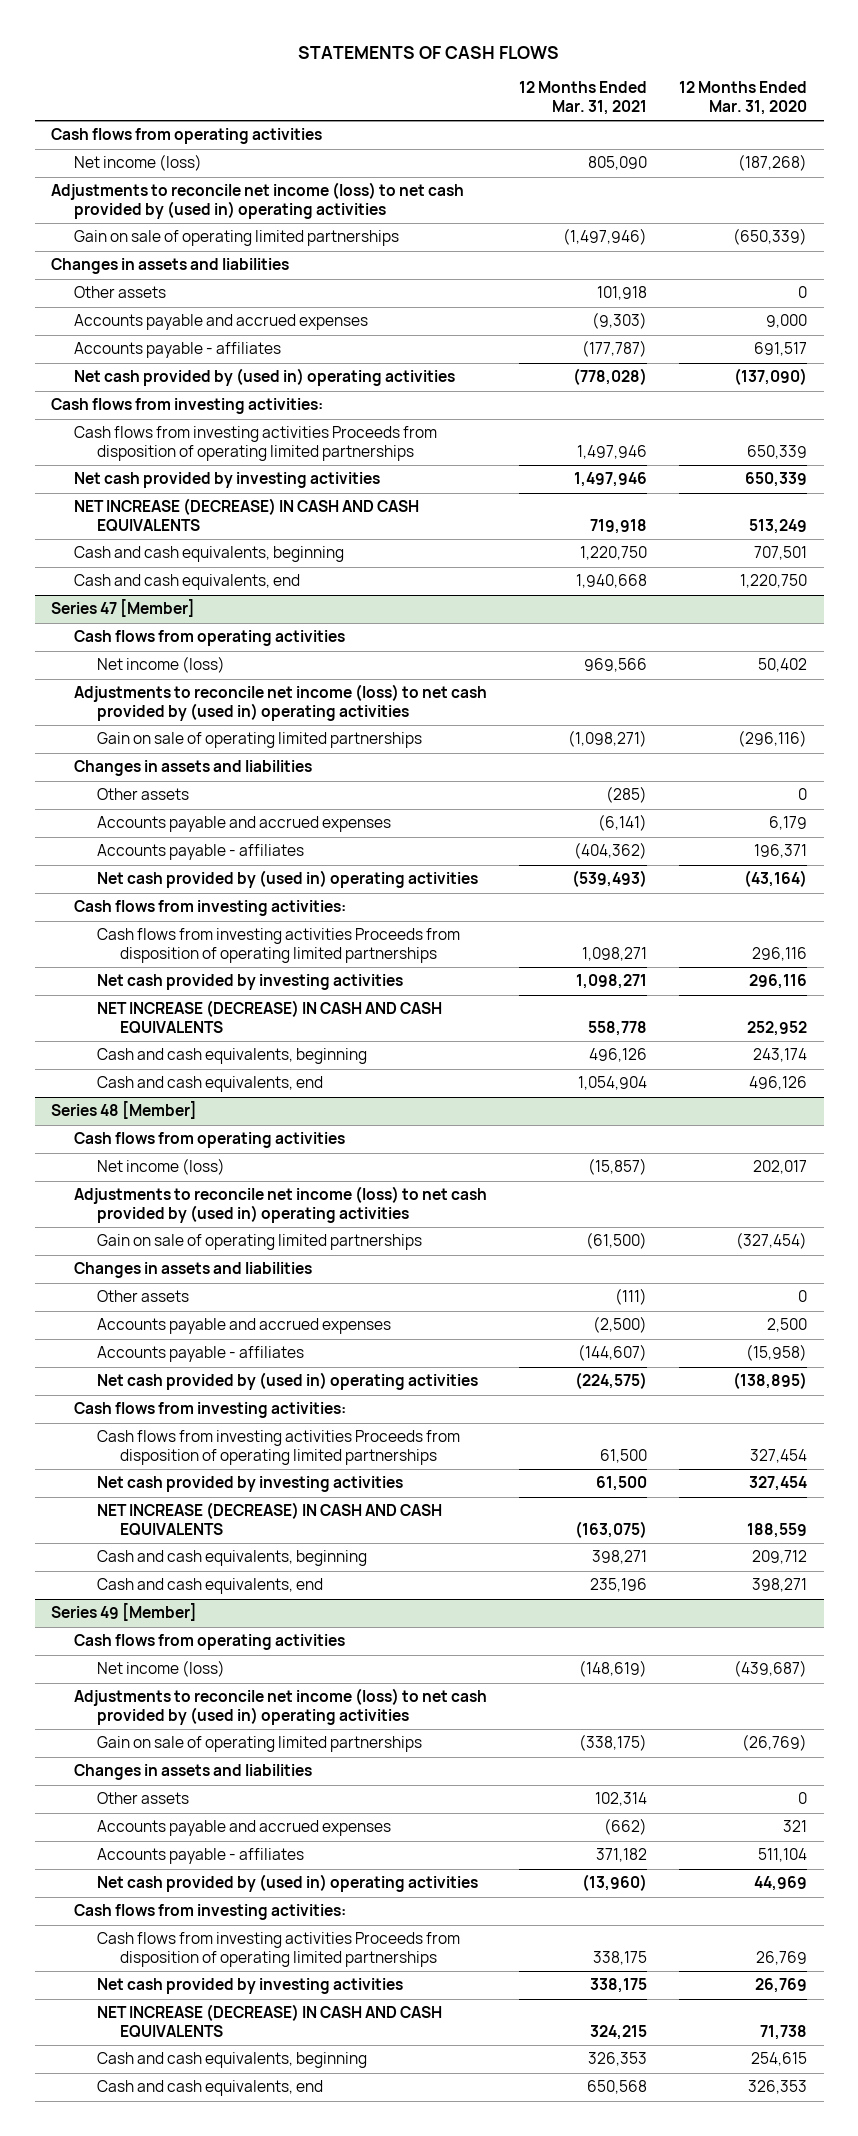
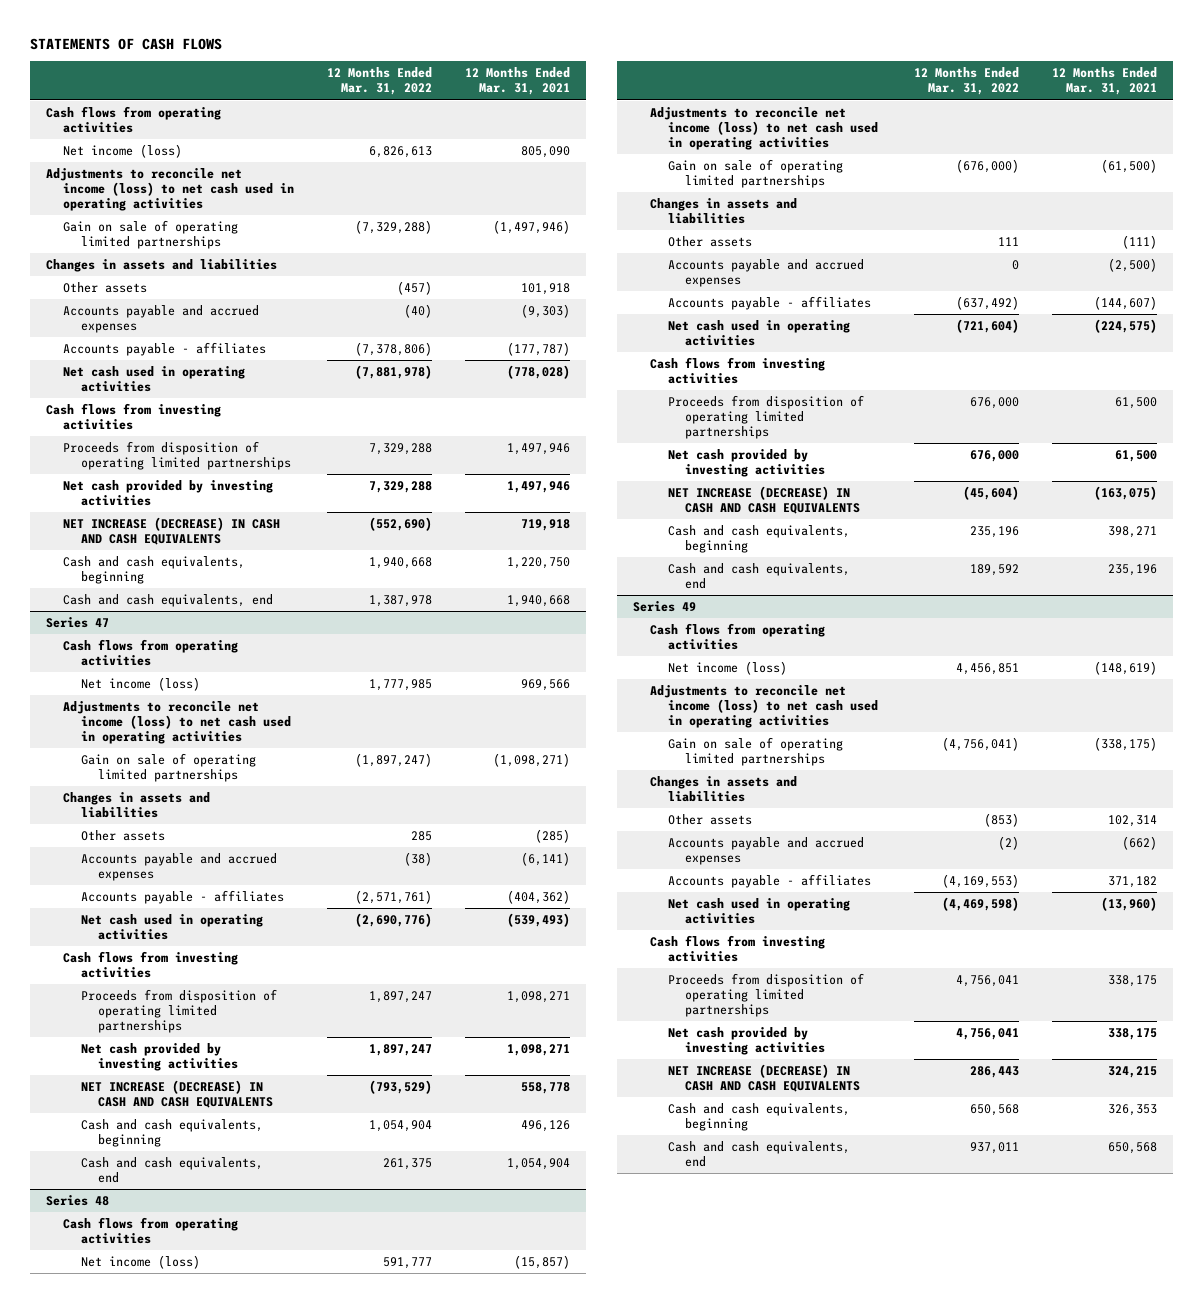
- | 12 Months Ended Mar. 31, 2021 | 12 Months Ended Mar. 31, 2020
+ | 12 Months Ended Mar. 31, 2022 | 12 Months Ended Mar. 31, 2021
- Adjustments to reconcile net income (loss) to net cash provided by (used in) operating activities
+ Adjustments to reconcile net income (loss) to net cash used in operating activities
- Net cash provided by (used in) operating activities | (778,028) | (137,090)
- Cash flows from investing activities:
- Cash flows from investing activities Proceeds from disposition of operating limited partnerships | 1,497,946 | 650,339
+ Net cash used in operating activities | (7,881,978) | (778,028)
+ Cash flows from investing activities
+ Proceeds from disposition of operating limited partnerships | 7,329,288 | 1,497,946
- Series 47 [Member]
+ Series 47
- Adjustments to reconcile net income (loss) to net cash provided by (used in) operating activities
+ Adjustments to reconcile net income (loss) to net cash used in operating activities
- Net cash provided by (used in) operating activities | (539,493) | (43,164)
- Cash flows from investing activities:
- Cash flows from investing activities Proceeds from disposition of operating limited partnerships | 1,098,271 | 296,116
+ Net cash used in operating activities | (2,690,776) | (539,493)
+ Cash flows from investing activities
+ Proceeds from disposition of operating limited partnerships | 1,897,247 | 1,098,271
- Series 48 [Member]
+ Series 48
- Adjustments to reconcile net income (loss) to net cash provided by (used in) operating activities
+ Adjustments to reconcile net income (loss) to net cash used in operating activities
- Net cash provided by (used in) operating activities | (224,575) | (138,895)
- Cash flows from investing activities:
- Cash flows from investing activities Proceeds from disposition of operating limited partnerships | 61,500 | 327,454
+ Net cash used in operating activities | (721,604) | (224,575)
+ Cash flows from investing activities
+ Proceeds from disposition of operating limited partnerships | 676,000 | 61,500
- Series 49 [Member]
+ Series 49
- Adjustments to reconcile net income (loss) to net cash provided by (used in) operating activities
+ Adjustments to reconcile net income (loss) to net cash used in operating activities
- Net cash provided by (used in) operating activities | (13,960) | 44,969
- Cash flows from investing activities:
- Cash flows from investing activities Proceeds from disposition of operating limited partnerships | 338,175 | 26,769
+ Net cash used in operating activities | (4,469,598) | (13,960)
+ Cash flows from investing activities
+ Proceeds from disposition of operating limited partnerships | 4,756,041 | 338,175

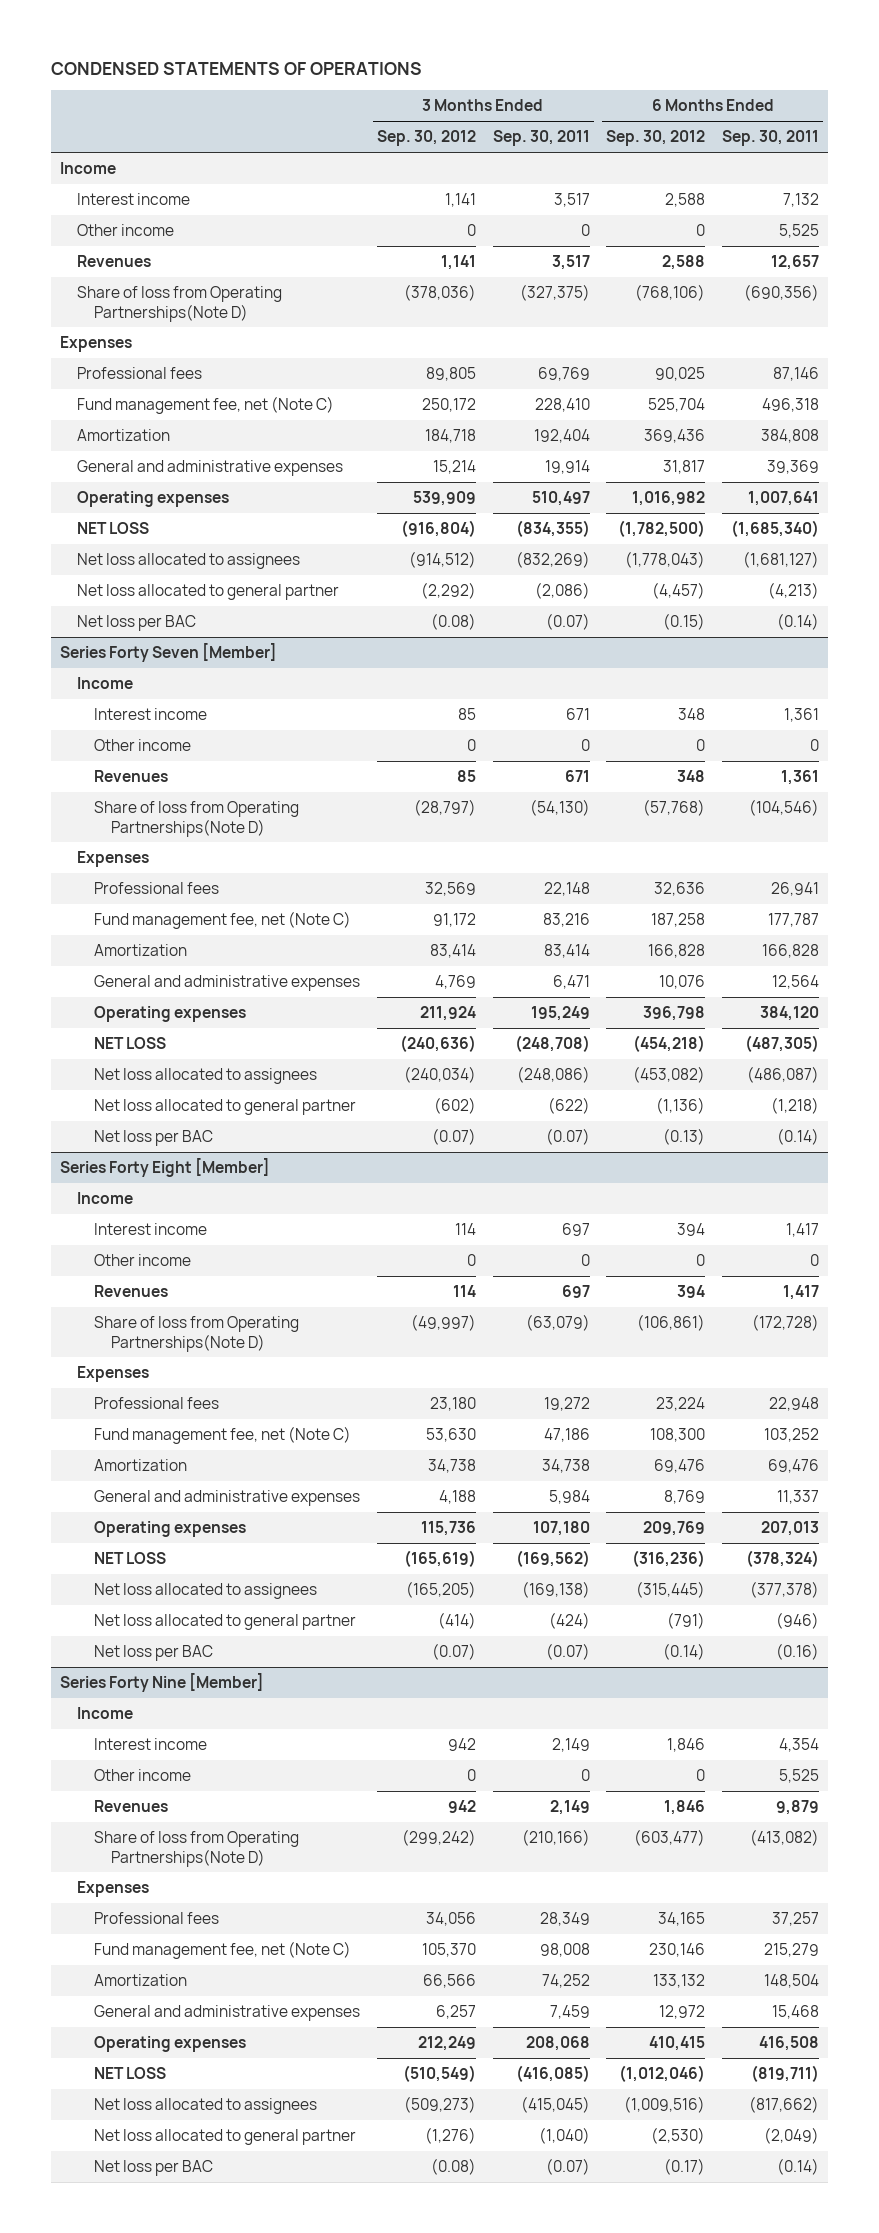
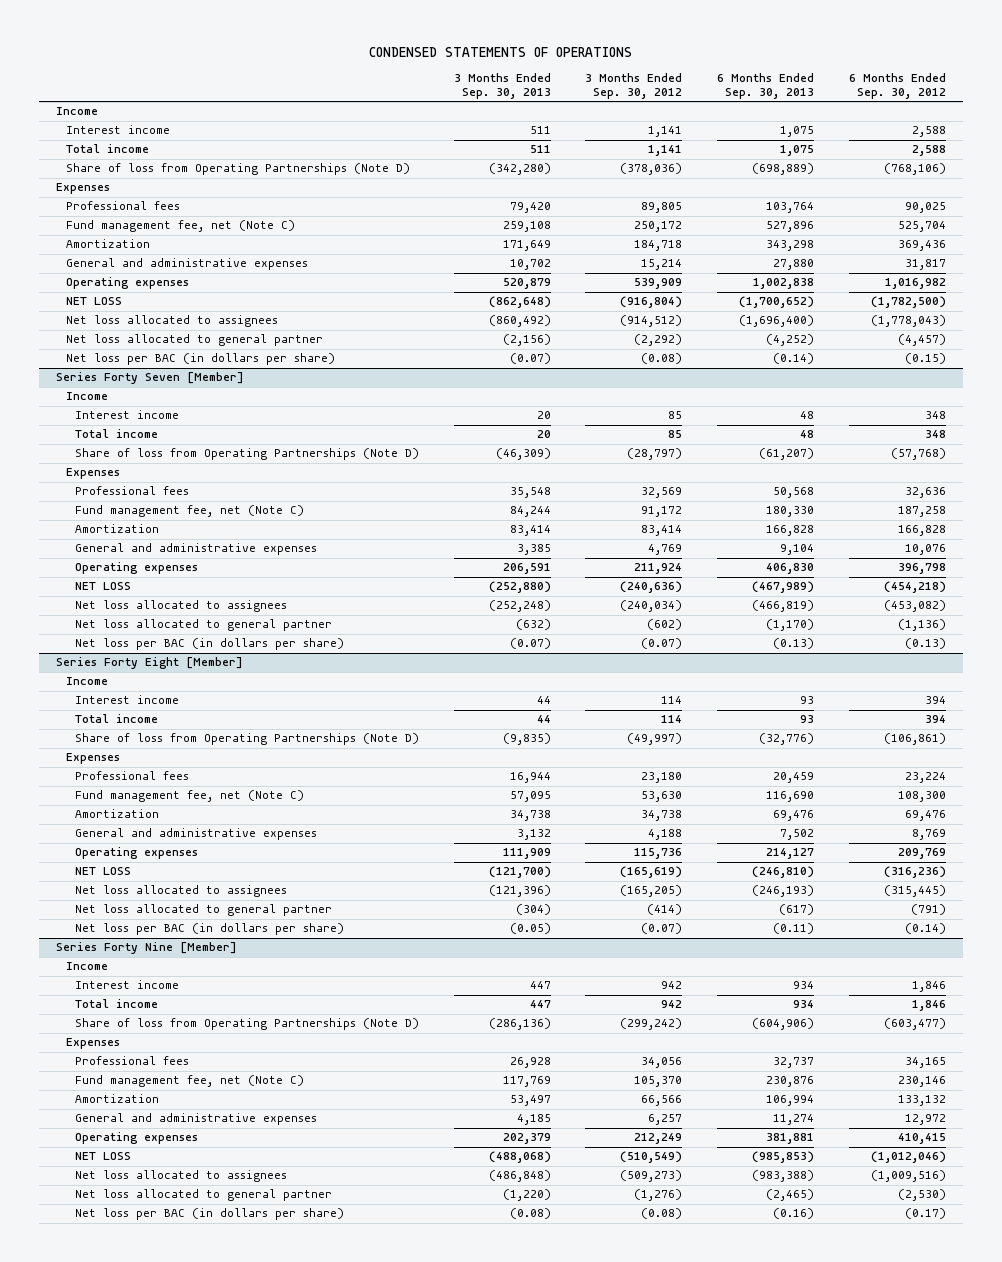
- | 3 Months Ended Sep. 30, 2012 | 3 Months Ended Sep. 30, 2011 | 6 Months Ended Sep. 30, 2012 | 6 Months Ended Sep. 30, 2011
+ | 3 Months Ended Sep. 30, 2013 | 3 Months Ended Sep. 30, 2012 | 6 Months Ended Sep. 30, 2013 | 6 Months Ended Sep. 30, 2012
- Other income | 0 | 0 | 0 | 5,525
- Revenues | 1,141 | 3,517 | 2,588 | 12,657
- Share of loss from Operating Partnerships(Note D) | (378,036) | (327,375) | (768,106) | (690,356)
+ Total income | 511 | 1,141 | 1,075 | 2,588
+ Share of loss from Operating Partnerships (Note D) | (342,280) | (378,036) | (698,889) | (768,106)
- Net loss per BAC | (0.08) | (0.07) | (0.15) | (0.14)
+ Net loss per BAC (in dollars per share) | (0.07) | (0.08) | (0.14) | (0.15)
@ Series Forty Seven [Member]
- Other income | 0 | 0 | 0 | 0
- Revenues | 85 | 671 | 348 | 1,361
- Share of loss from Operating Partnerships(Note D) | (28,797) | (54,130) | (57,768) | (104,546)
+ Total income | 20 | 85 | 48 | 348
+ Share of loss from Operating Partnerships (Note D) | (46,309) | (28,797) | (61,207) | (57,768)
- Net loss per BAC | (0.07) | (0.07) | (0.13) | (0.14)
+ Net loss per BAC (in dollars per share) | (0.07) | (0.07) | (0.13) | (0.13)
@ Series Forty Eight [Member]
- Other income | 0 | 0 | 0 | 0
- Revenues | 114 | 697 | 394 | 1,417
- Share of loss from Operating Partnerships(Note D) | (49,997) | (63,079) | (106,861) | (172,728)
+ Total income | 44 | 114 | 93 | 394
+ Share of loss from Operating Partnerships (Note D) | (9,835) | (49,997) | (32,776) | (106,861)
- Net loss per BAC | (0.07) | (0.07) | (0.14) | (0.16)
+ Net loss per BAC (in dollars per share) | (0.05) | (0.07) | (0.11) | (0.14)
@ Series Forty Nine [Member]
- Other income | 0 | 0 | 0 | 5,525
- Revenues | 942 | 2,149 | 1,846 | 9,879
- Share of loss from Operating Partnerships(Note D) | (299,242) | (210,166) | (603,477) | (413,082)
+ Total income | 447 | 942 | 934 | 1,846
+ Share of loss from Operating Partnerships (Note D) | (286,136) | (299,242) | (604,906) | (603,477)
- Net loss per BAC | (0.08) | (0.07) | (0.17) | (0.14)
+ Net loss per BAC (in dollars per share) | (0.08) | (0.08) | (0.16) | (0.17)

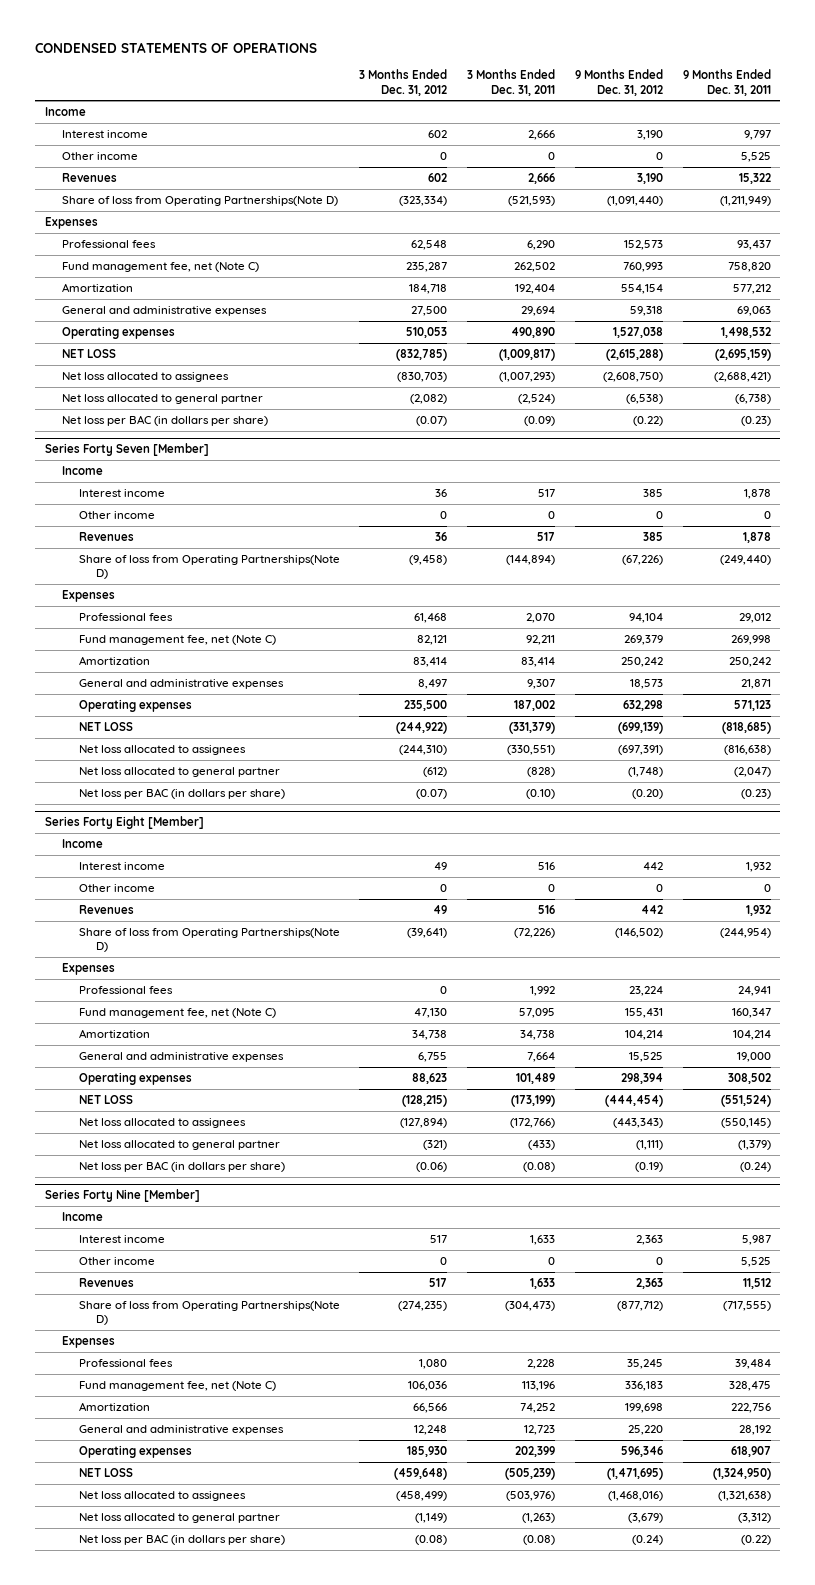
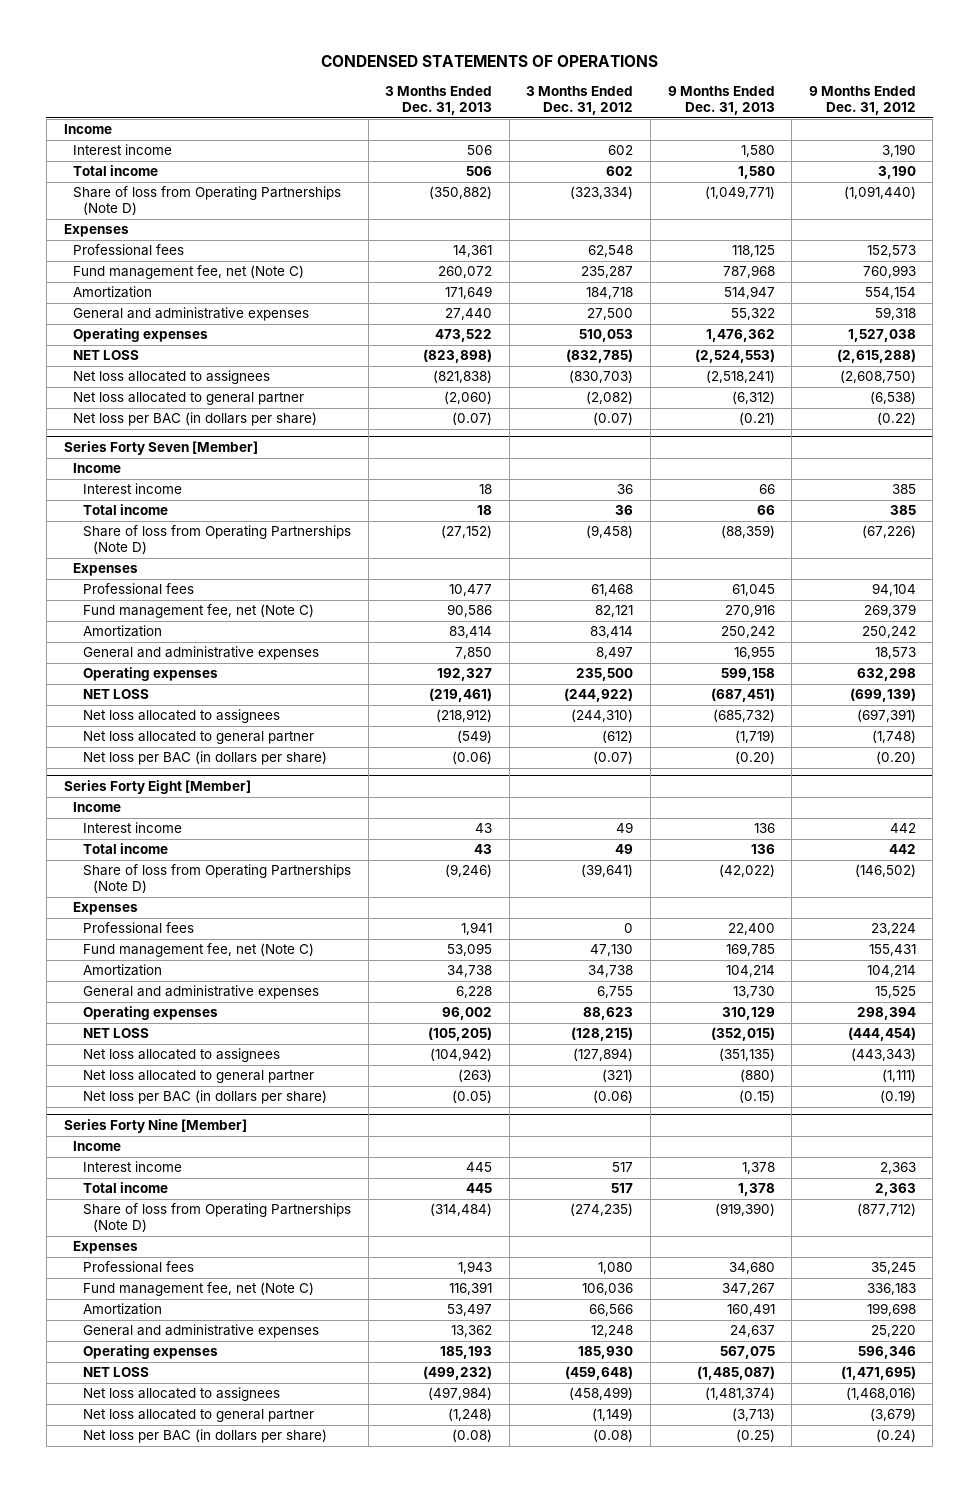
- | 3 Months Ended Dec. 31, 2012 | 3 Months Ended Dec. 31, 2011 | 9 Months Ended Dec. 31, 2012 | 9 Months Ended Dec. 31, 2011
+ | 3 Months Ended Dec. 31, 2013 | 3 Months Ended Dec. 31, 2012 | 9 Months Ended Dec. 31, 2013 | 9 Months Ended Dec. 31, 2012
- Other income | 0 | 0 | 0 | 5,525
- Revenues | 602 | 2,666 | 3,190 | 15,322
- Share of loss from Operating Partnerships(Note D) | (323,334) | (521,593) | (1,091,440) | (1,211,949)
+ Total income | 506 | 602 | 1,580 | 3,190
+ Share of loss from Operating Partnerships (Note D) | (350,882) | (323,334) | (1,049,771) | (1,091,440)
@ Series Forty Seven [Member]
- Other income | 0 | 0 | 0 | 0
- Revenues | 36 | 517 | 385 | 1,878
- Share of loss from Operating Partnerships(Note D) | (9,458) | (144,894) | (67,226) | (249,440)
+ Total income | 18 | 36 | 66 | 385
+ Share of loss from Operating Partnerships (Note D) | (27,152) | (9,458) | (88,359) | (67,226)
@ Series Forty Eight [Member]
- Other income | 0 | 0 | 0 | 0
- Revenues | 49 | 516 | 442 | 1,932
- Share of loss from Operating Partnerships(Note D) | (39,641) | (72,226) | (146,502) | (244,954)
+ Total income | 43 | 49 | 136 | 442
+ Share of loss from Operating Partnerships (Note D) | (9,246) | (39,641) | (42,022) | (146,502)
@ Series Forty Nine [Member]
- Other income | 0 | 0 | 0 | 5,525
- Revenues | 517 | 1,633 | 2,363 | 11,512
- Share of loss from Operating Partnerships(Note D) | (274,235) | (304,473) | (877,712) | (717,555)
+ Total income | 445 | 517 | 1,378 | 2,363
+ Share of loss from Operating Partnerships (Note D) | (314,484) | (274,235) | (919,390) | (877,712)

